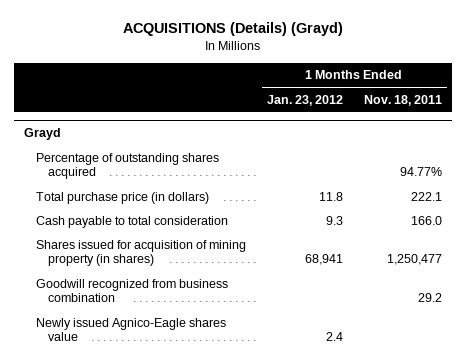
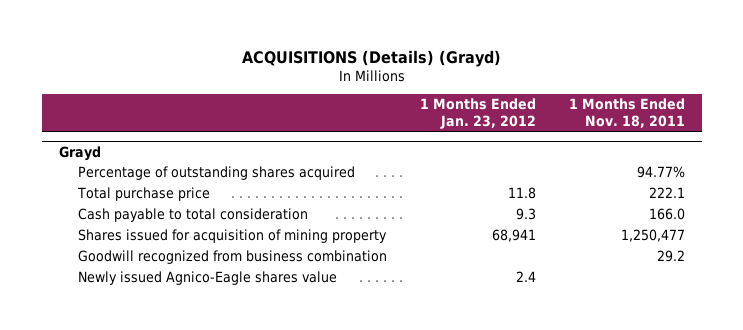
@ Grayd
- Total purchase price (in dollars) | 11.8 | 222.1
+ Total purchase price | 11.8 | 222.1
- Shares issued for acquisition of mining property (in shares) | 68,941 | 1,250,477
+ Shares issued for acquisition of mining property | 68,941 | 1,250,477

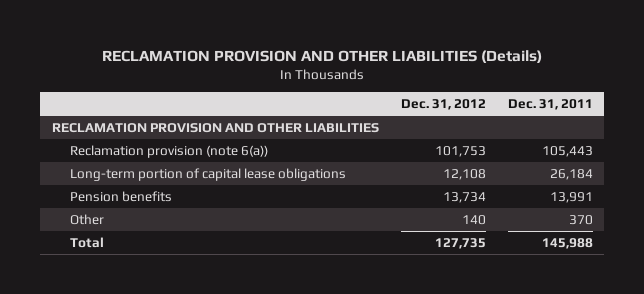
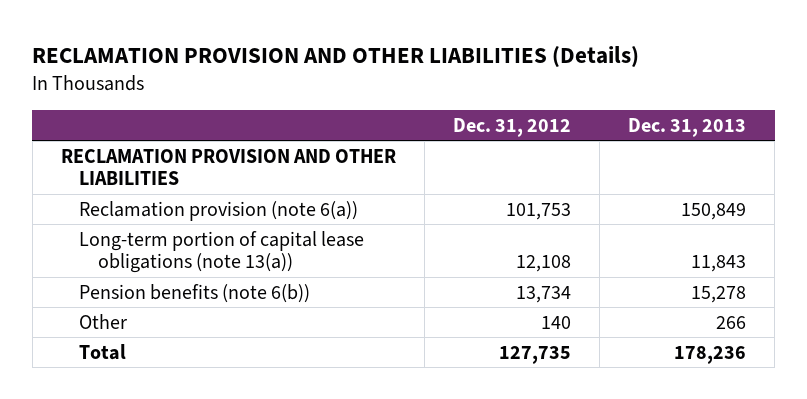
- | Dec. 31, 2012 | Dec. 31, 2011
+ | Dec. 31, 2012 | Dec. 31, 2013
- Long-term portion of capital lease obligations | 12,108 | 26,184
- Pension benefits | 13,734 | 13,991
+ Long-term portion of capital lease obligations (note 13(a)) | 12,108 | 11,843
+ Pension benefits (note 6(b)) | 13,734 | 15,278

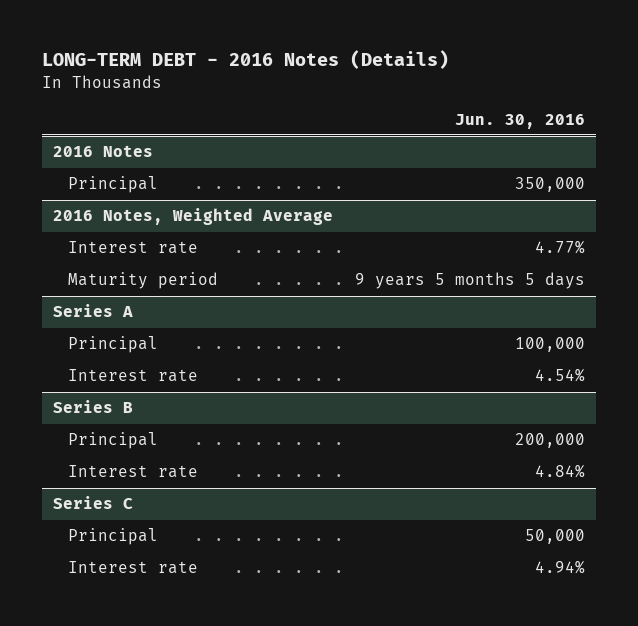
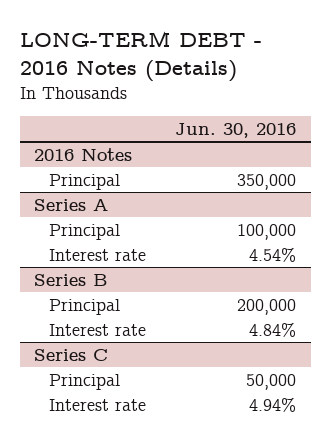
- 2016 Notes, Weighted Average
- Interest rate | 4.77%
- Maturity period | 9 years 5 months 5 days

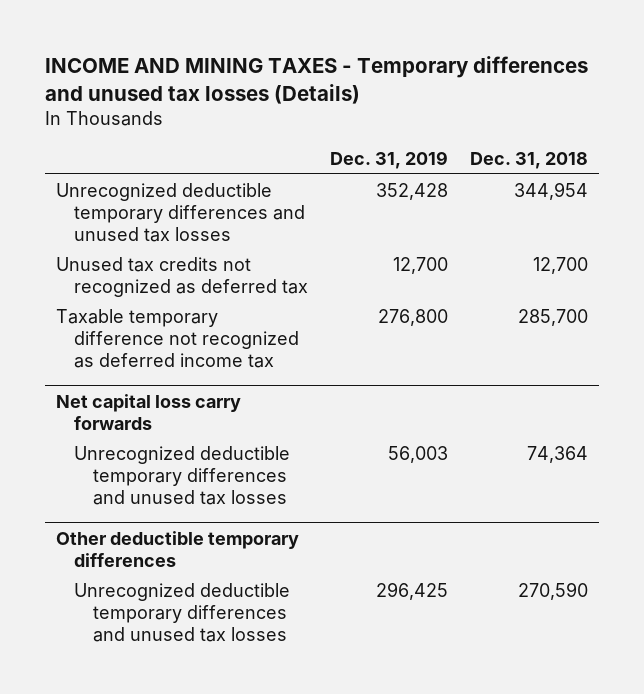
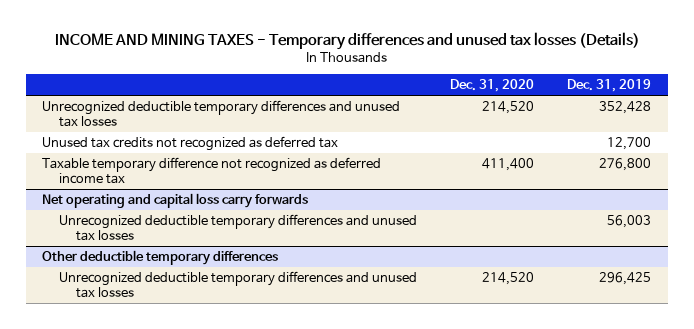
- | Dec. 31, 2019 | Dec. 31, 2018
+ | Dec. 31, 2020 | Dec. 31, 2019
- Net capital loss carry forwards
+ Net operating and capital loss carry forwards

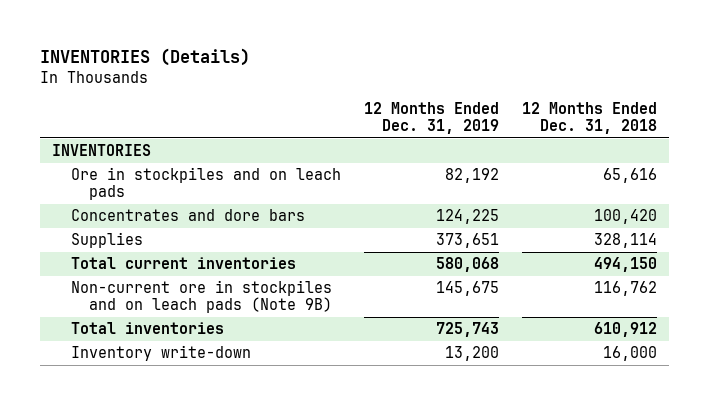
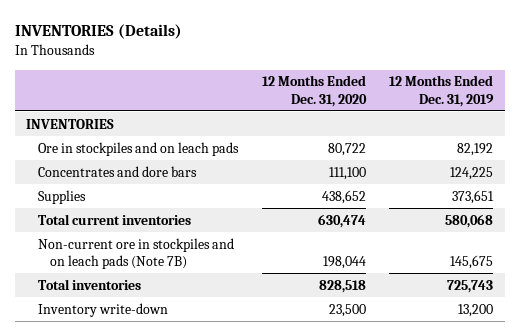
- | 12 Months Ended Dec. 31, 2019 | 12 Months Ended Dec. 31, 2018
+ | 12 Months Ended Dec. 31, 2020 | 12 Months Ended Dec. 31, 2019
- Non-current ore in stockpiles and on leach pads (Note 9B) | 145,675 | 116,762
+ Non-current ore in stockpiles and on leach pads (Note 7B) | 198,044 | 145,675

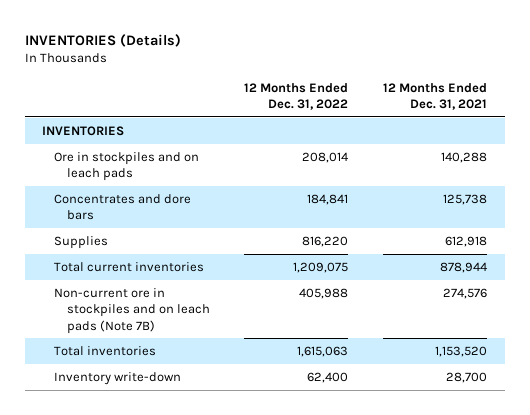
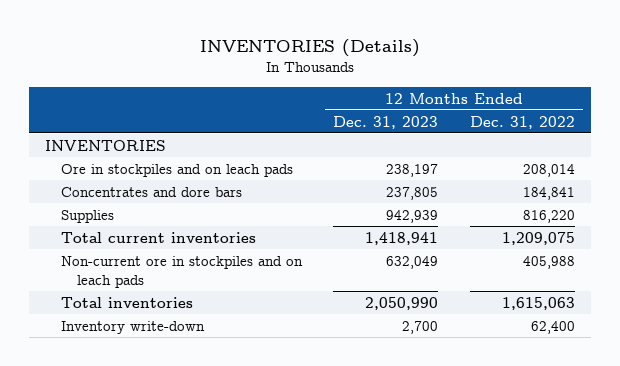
- | 12 Months Ended Dec. 31, 2022 | 12 Months Ended Dec. 31, 2021
+ | 12 Months Ended Dec. 31, 2023 | 12 Months Ended Dec. 31, 2022
- Non-current ore in stockpiles and on leach pads (Note 7B) | 405,988 | 274,576
+ Non-current ore in stockpiles and on leach pads | 632,049 | 405,988

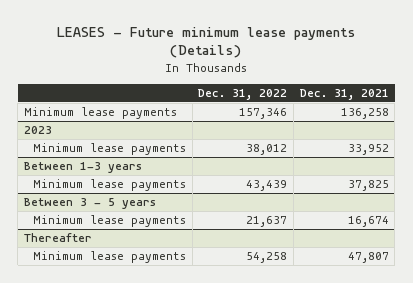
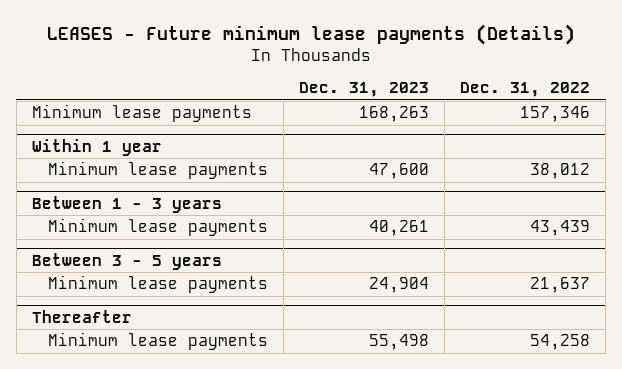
- | Dec. 31, 2022 | Dec. 31, 2021
+ | Dec. 31, 2023 | Dec. 31, 2022
- 2023
+ Within 1 year
- Between 1-3 years
+ Between 1 - 3 years

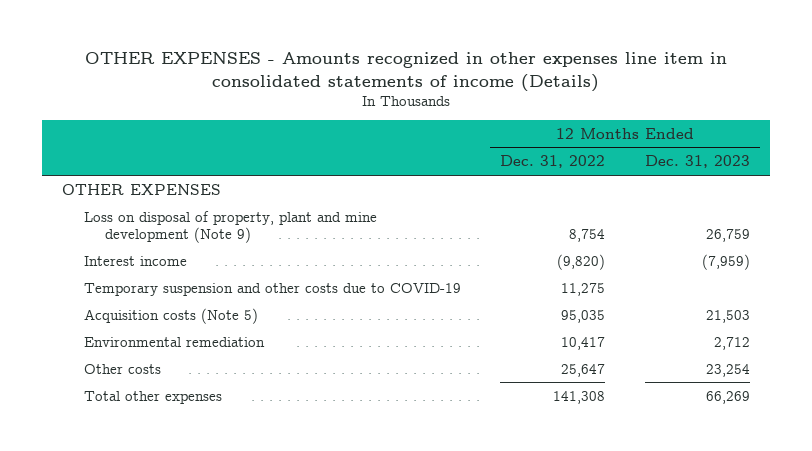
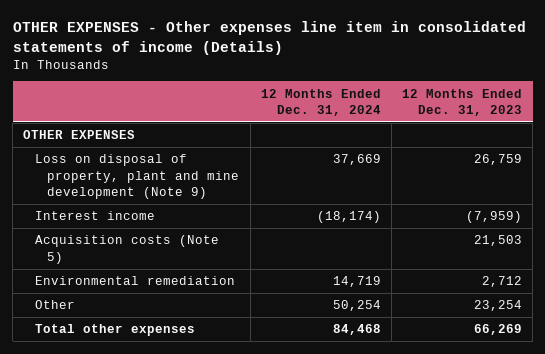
- OTHER EXPENSES - Amounts recognized in other expenses line item in consolidated statements of income (Details)
+ OTHER EXPENSES - Other expenses line item in consolidated statements of income (Details)
- | 12 Months Ended Dec. 31, 2022 | 12 Months Ended Dec. 31, 2023
+ | 12 Months Ended Dec. 31, 2024 | 12 Months Ended Dec. 31, 2023
- Temporary suspension and other costs due to COVID-19 | 11,275 |
- Other costs | 25,647 | 23,254
+ Other | 50,254 | 23,254

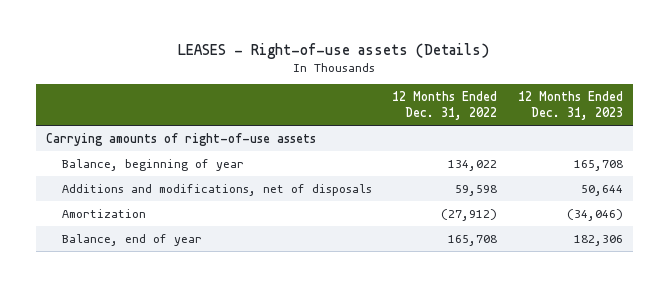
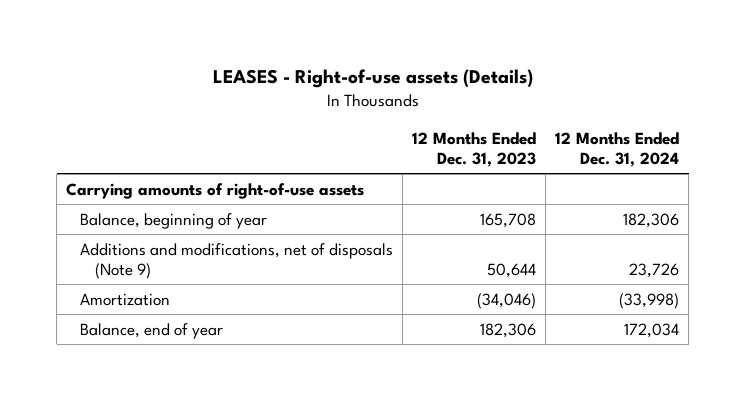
- | 12 Months Ended Dec. 31, 2022 | 12 Months Ended Dec. 31, 2023
+ | 12 Months Ended Dec. 31, 2023 | 12 Months Ended Dec. 31, 2024
- Additions and modifications, net of disposals | 59,598 | 50,644
+ Additions and modifications, net of disposals (Note 9) | 50,644 | 23,726

